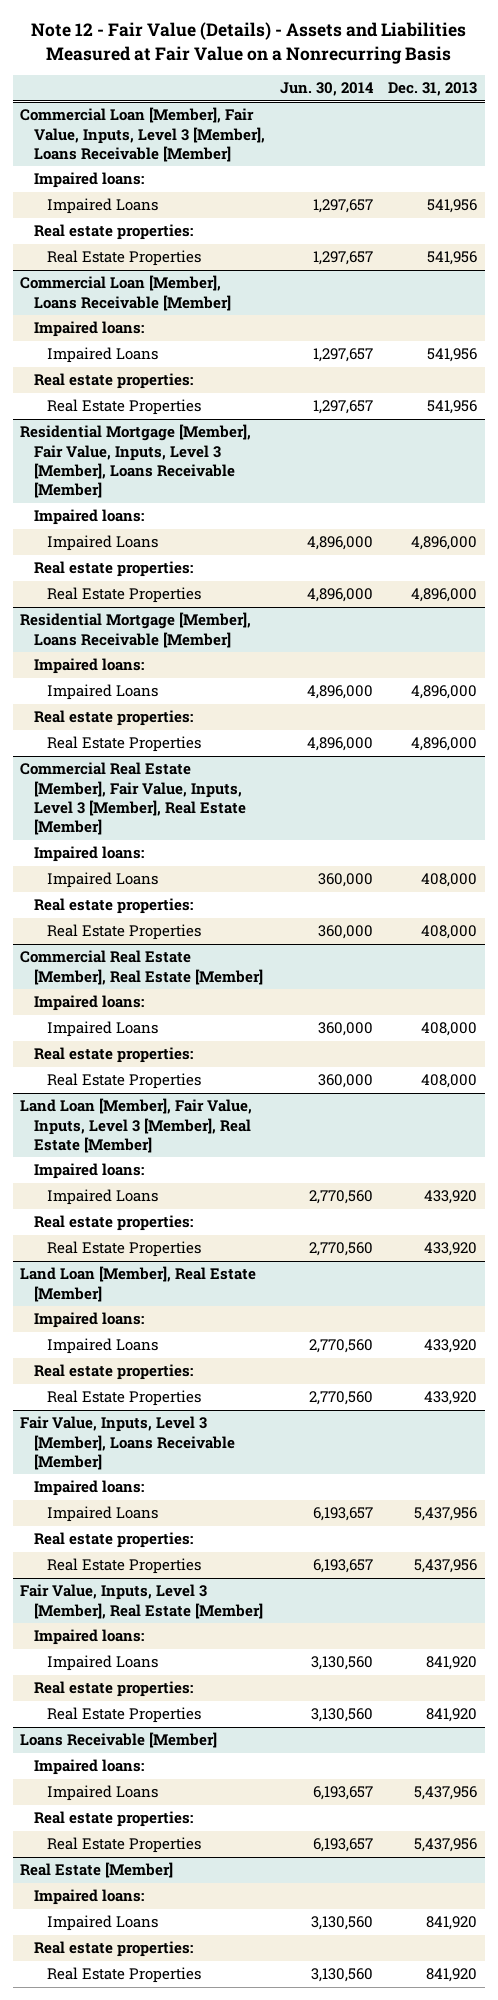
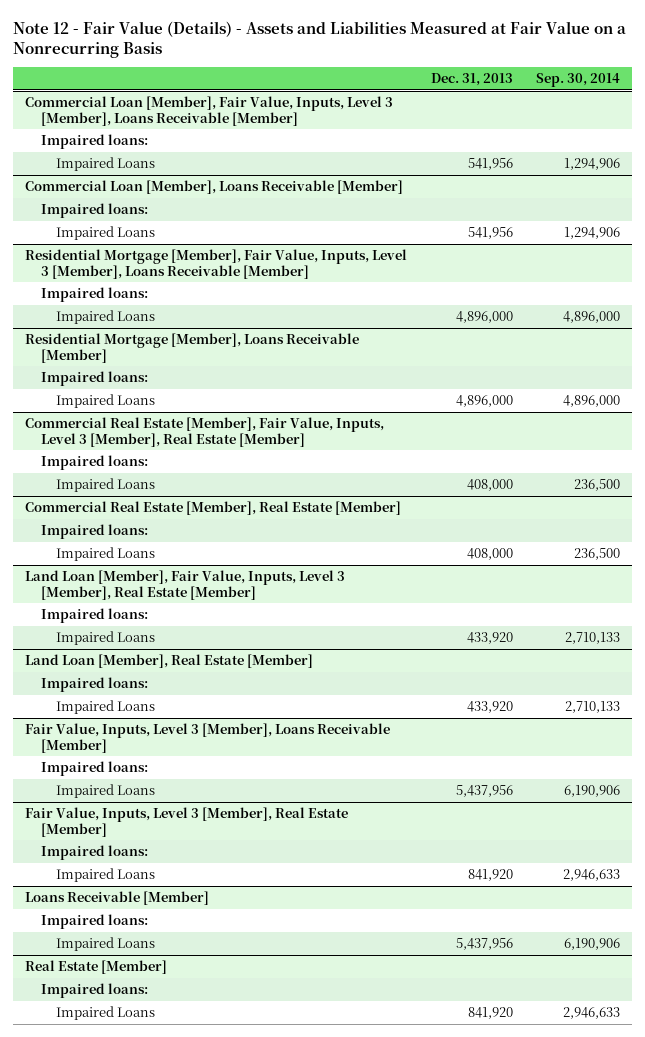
- | Jun. 30, 2014 | Dec. 31, 2013
+ | Dec. 31, 2013 | Sep. 30, 2014
@ Commercial Loan [Member], Fair Value, Inputs, Level 3 [Member], Loans Receivable [Member]
- Real estate properties:
- Real Estate Properties | 1,297,657 | 541,956
@ Commercial Loan [Member], Loans Receivable [Member]
- Real estate properties:
- Real Estate Properties | 1,297,657 | 541,956
@ Residential Mortgage [Member], Fair Value, Inputs, Level 3 [Member], Loans Receivable [Member]
- Real estate properties:
- Real Estate Properties | 4,896,000 | 4,896,000
@ Residential Mortgage [Member], Loans Receivable [Member]
- Real estate properties:
- Real Estate Properties | 4,896,000 | 4,896,000
@ Commercial Real Estate [Member], Fair Value, Inputs, Level 3 [Member], Real Estate [Member]
- Real estate properties:
- Real Estate Properties | 360,000 | 408,000
@ Commercial Real Estate [Member], Real Estate [Member]
- Real estate properties:
- Real Estate Properties | 360,000 | 408,000
@ Land Loan [Member], Fair Value, Inputs, Level 3 [Member], Real Estate [Member]
- Real estate properties:
- Real Estate Properties | 2,770,560 | 433,920
@ Land Loan [Member], Real Estate [Member]
- Real estate properties:
- Real Estate Properties | 2,770,560 | 433,920
@ Fair Value, Inputs, Level 3 [Member], Loans Receivable [Member]
- Real estate properties:
- Real Estate Properties | 6,193,657 | 5,437,956
@ Fair Value, Inputs, Level 3 [Member], Real Estate [Member]
- Real estate properties:
- Real Estate Properties | 3,130,560 | 841,920
@ Loans Receivable [Member]
- Real estate properties:
- Real Estate Properties | 6,193,657 | 5,437,956
@ Real Estate [Member]
- Real estate properties:
- Real Estate Properties | 3,130,560 | 841,920

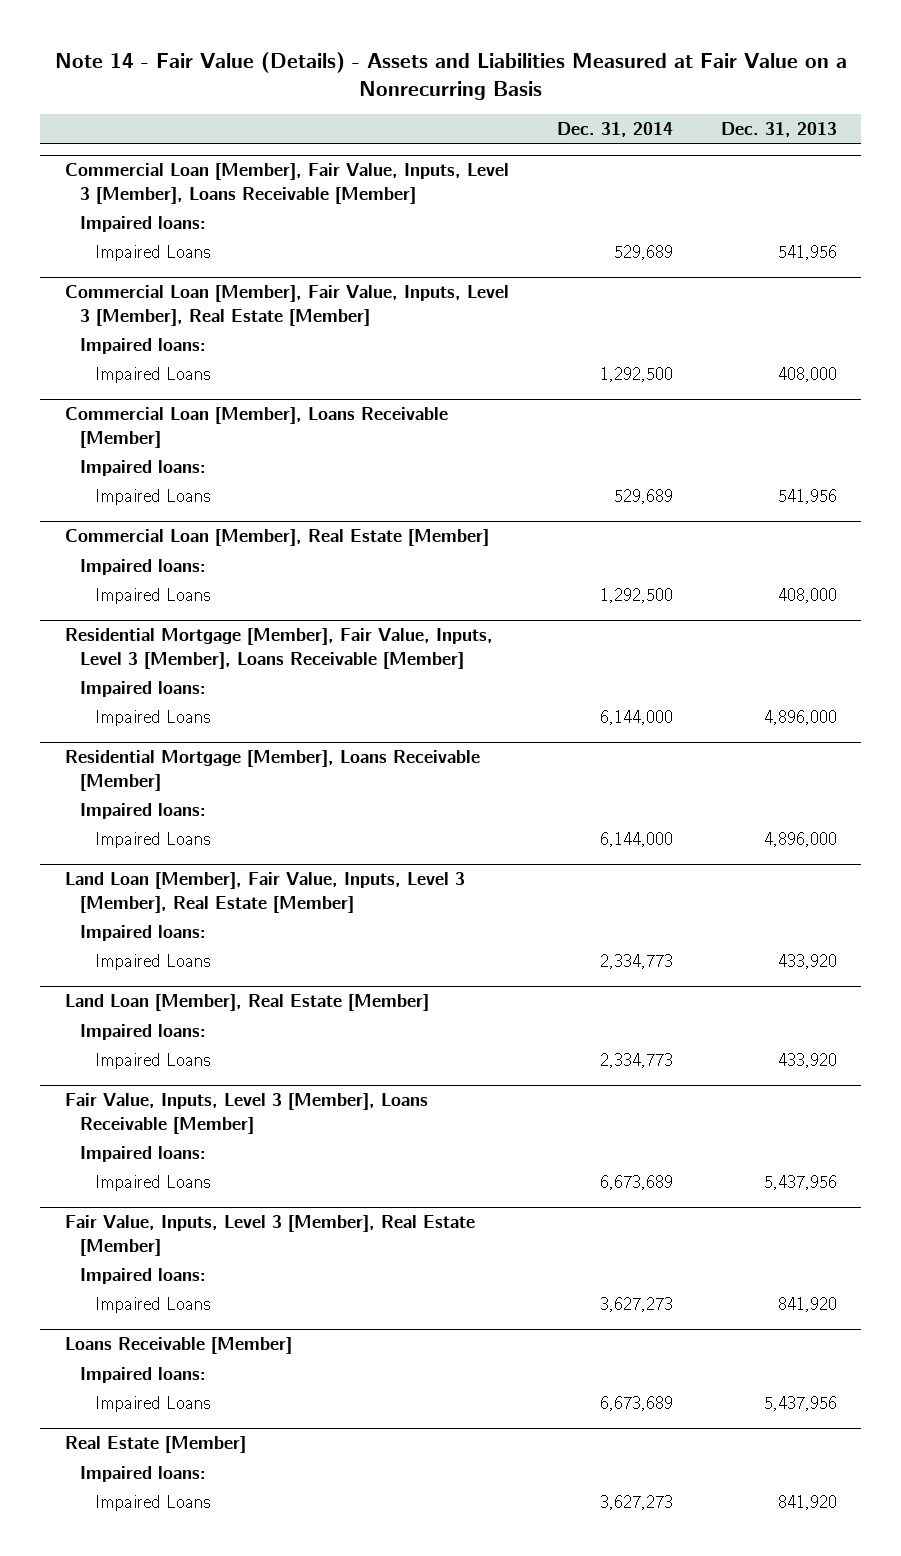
- Note 12 - Fair Value (Details) - Assets and Liabilities Measured at Fair Value on a Nonrecurring Basis
+ Note 14 - Fair Value (Details) - Assets and Liabilities Measured at Fair Value on a Nonrecurring Basis
- | Dec. 31, 2013 | Sep. 30, 2014
+ | Dec. 31, 2014 | Dec. 31, 2013
+ Commercial Loan [Member], Fair Value, Inputs, Level 3 [Member], Real Estate [Member]
+ Impaired loans:
+ Impaired Loans | 1,292,500 | 408,000
+ Commercial Loan [Member], Real Estate [Member]
+ Impaired loans:
+ Impaired Loans | 1,292,500 | 408,000
- Commercial Real Estate [Member], Fair Value, Inputs, Level 3 [Member], Real Estate [Member]
- Impaired loans:
- Impaired Loans | 408,000 | 236,500
- Commercial Real Estate [Member], Real Estate [Member]
- Impaired loans:
- Impaired Loans | 408,000 | 236,500

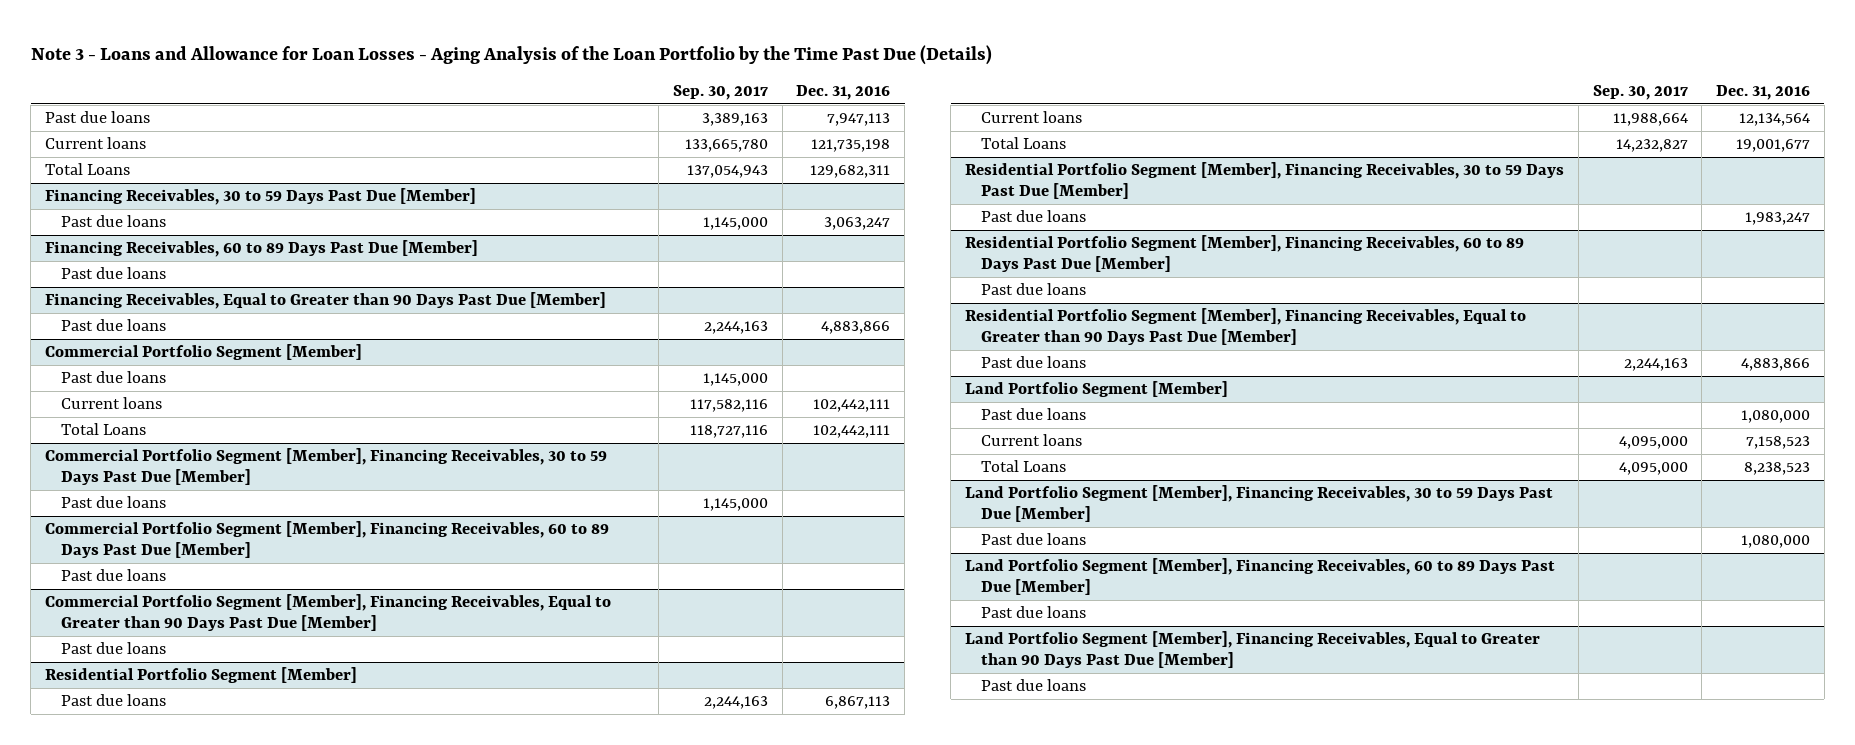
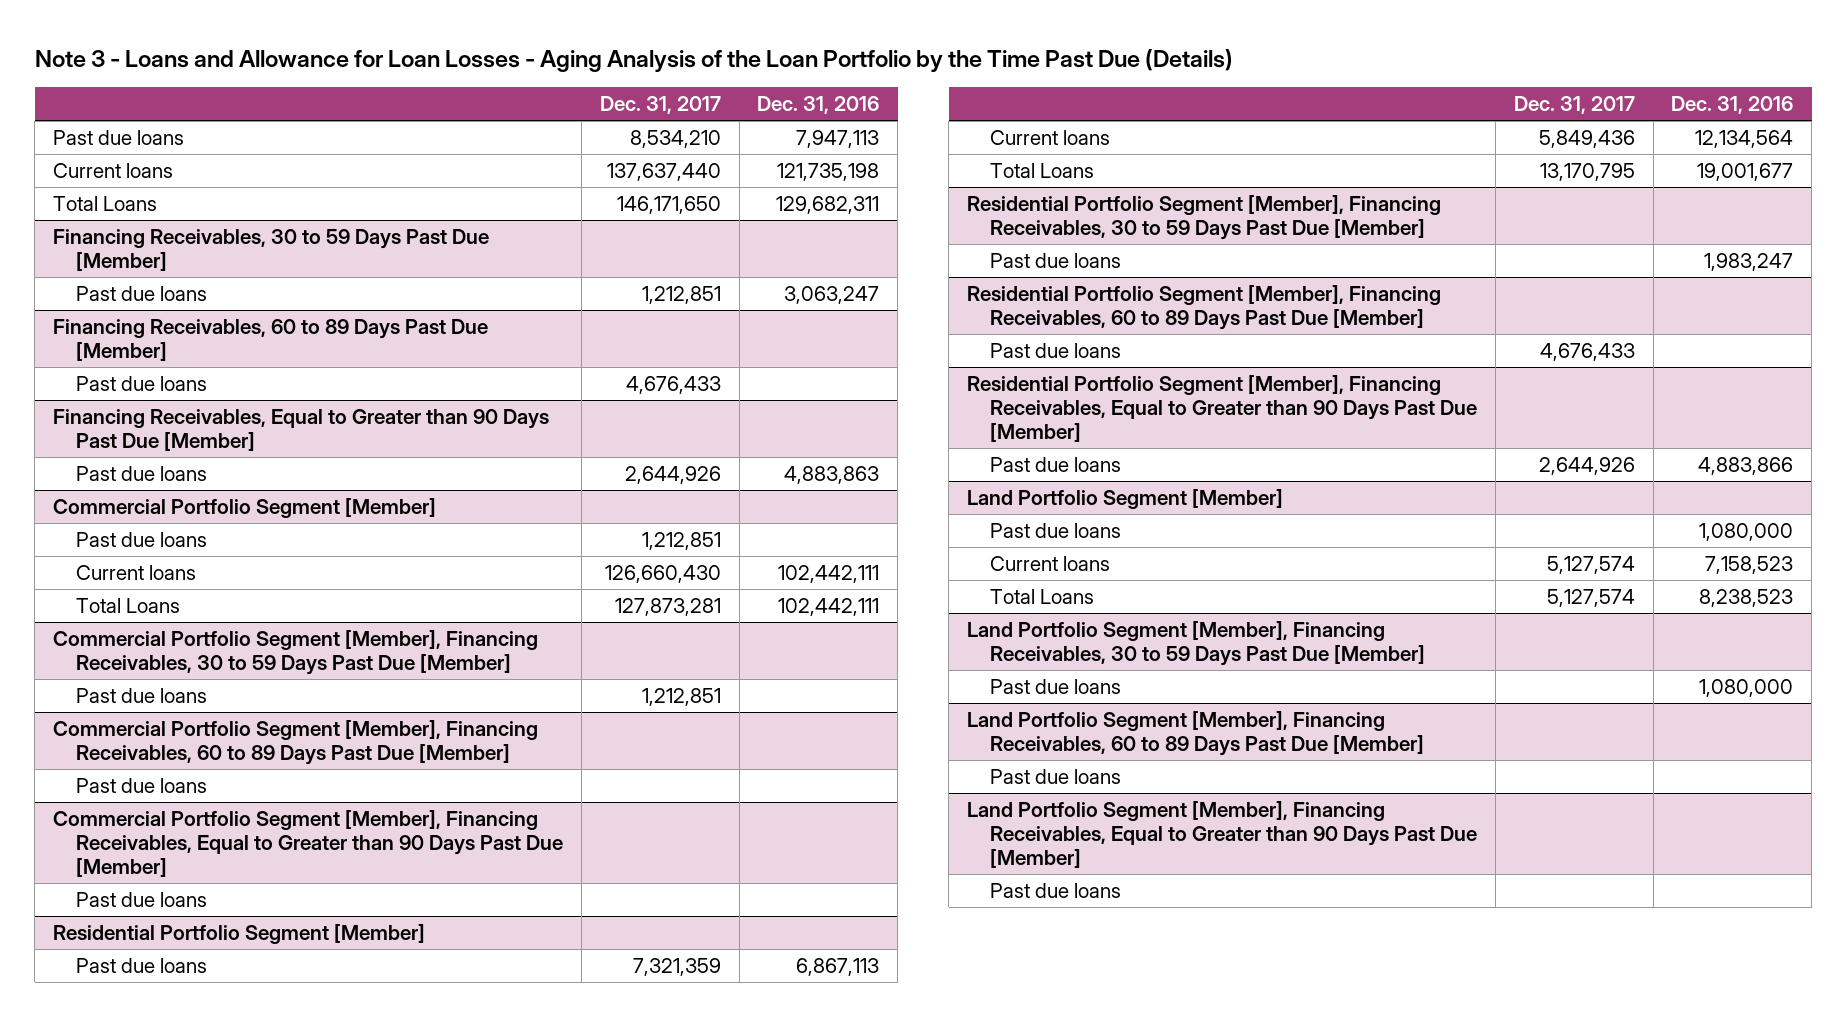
- | Sep. 30, 2017 | Dec. 31, 2016
+ | Dec. 31, 2017 | Dec. 31, 2016
@ Financing Receivables, Equal to Greater than 90 Days Past Due [Member]
- Past due loans | 2,244,163 | 4,883,866
+ Past due loans | 2,644,926 | 4,883,863

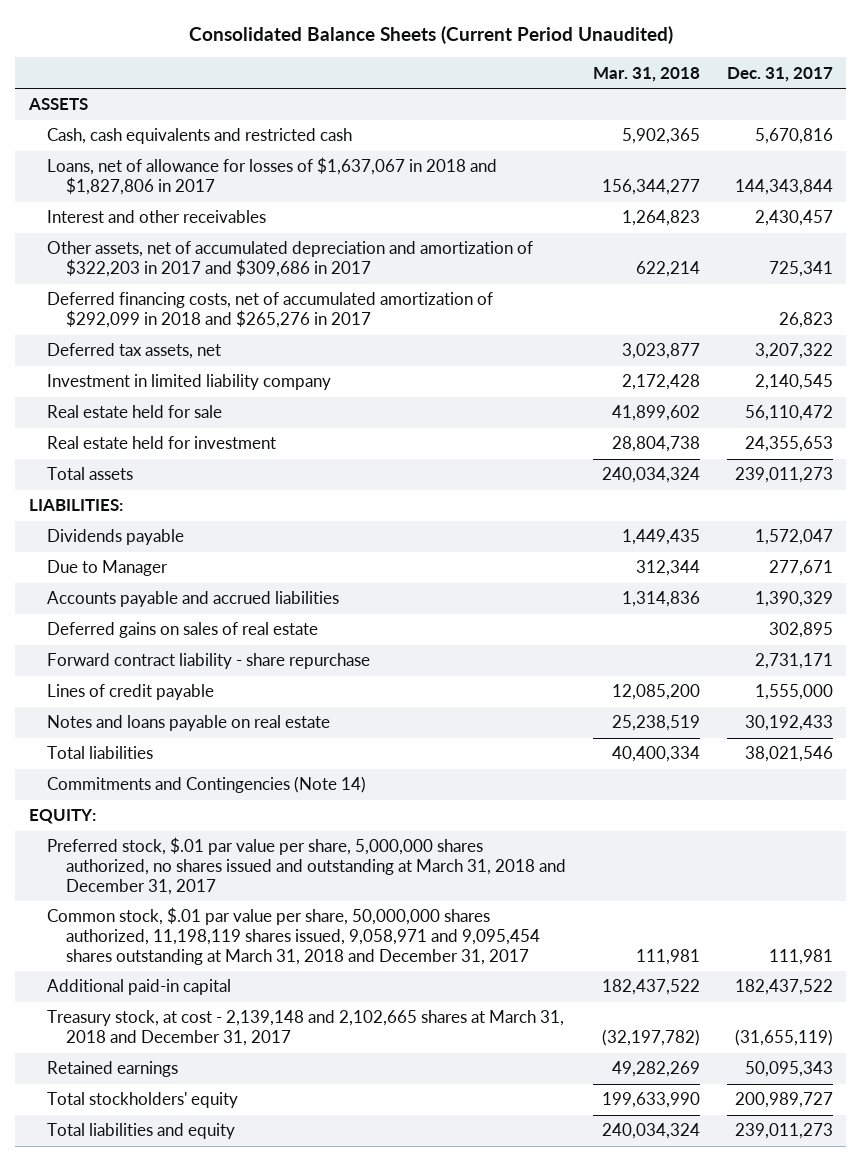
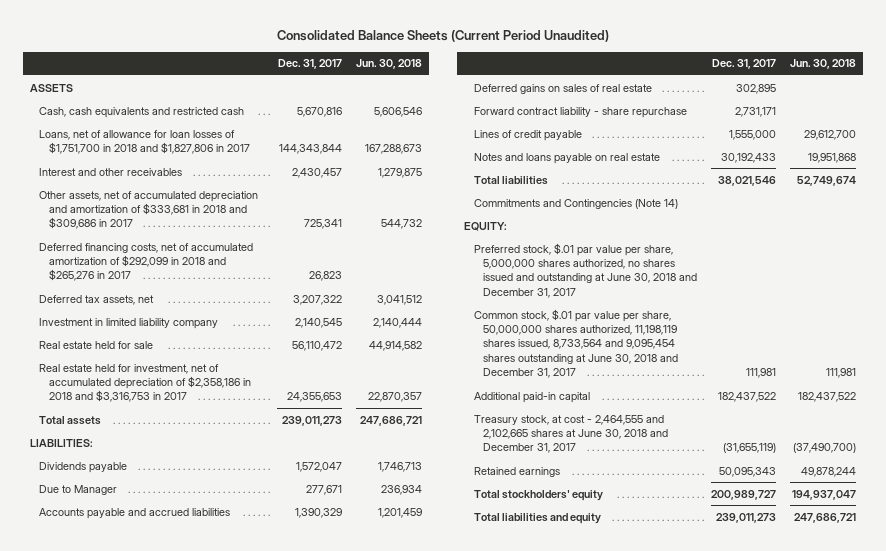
- | Mar. 31, 2018 | Dec. 31, 2017
+ | Dec. 31, 2017 | Jun. 30, 2018
- Loans, net of allowance for losses of $1,637,067 in 2018 and $1,827,806 in 2017 | 156,344,277 | 144,343,844
+ Loans, net of allowance for loan losses of $1,751,700 in 2018 and $1,827,806 in 2017 | 144,343,844 | 167,288,673
- Other assets, net of accumulated depreciation and amortization of $322,203 in 2017 and $309,686 in 2017 | 622,214 | 725,341
+ Other assets, net of accumulated depreciation and amortization of $333,681 in 2018 and $309,686 in 2017 | 725,341 | 544,732
- Real estate held for investment | 28,804,738 | 24,355,653
+ Real estate held for investment, net of accumulated depreciation of $2,358,186 in 2018 and $3,316,753 in 2017 | 24,355,653 | 22,870,357
- Preferred stock, $.01 par value per share, 5,000,000 shares authorized, no shares issued and outstanding at March 31, 2018 and December 31, 2017
- Common stock, $.01 par value per share, 50,000,000 shares authorized, 11,198,119 shares issued, 9,058,971 and 9,095,454 shares outstanding at March 31, 2018 and December 31, 2017 | 111,981 | 111,981
+ Preferred stock, $.01 par value per share, 5,000,000 shares authorized, no shares issued and outstanding at June 30, 2018 and December 31, 2017
+ Common stock, $.01 par value per share, 50,000,000 shares authorized, 11,198,119 shares issued, 8,733,564 and 9,095,454 shares outstanding at June 30, 2018 and December 31, 2017 | 111,981 | 111,981
- Treasury stock, at cost - 2,139,148 and 2,102,665 shares at March 31, 2018 and December 31, 2017 | (32,197,782) | (31,655,119)
+ Treasury stock, at cost - 2,464,555 and 2,102,665 shares at June 30, 2018 and December 31, 2017 | (31,655,119) | (37,490,700)

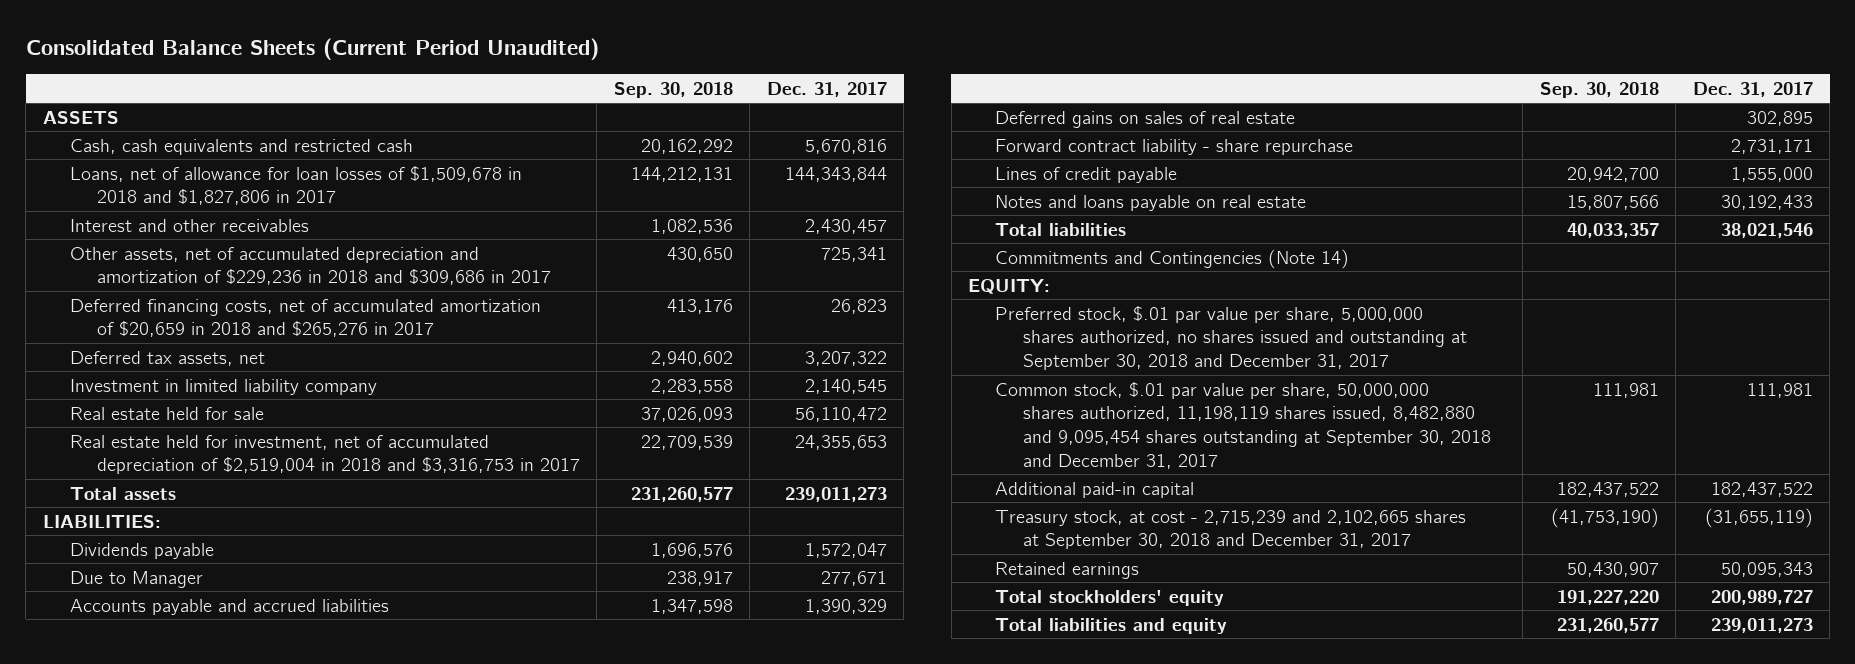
- | Dec. 31, 2017 | Jun. 30, 2018
+ | Sep. 30, 2018 | Dec. 31, 2017
- Loans, net of allowance for loan losses of $1,751,700 in 2018 and $1,827,806 in 2017 | 144,343,844 | 167,288,673
+ Loans, net of allowance for loan losses of $1,509,678 in 2018 and $1,827,806 in 2017 | 144,212,131 | 144,343,844
- Other assets, net of accumulated depreciation and amortization of $333,681 in 2018 and $309,686 in 2017 | 725,341 | 544,732
- Deferred financing costs, net of accumulated amortization of $292,099 in 2018 and $265,276 in 2017 | 26,823 |
+ Other assets, net of accumulated depreciation and amortization of $229,236 in 2018 and $309,686 in 2017 | 430,650 | 725,341
+ Deferred financing costs, net of accumulated amortization of $20,659 in 2018 and $265,276 in 2017 | 413,176 | 26,823
- Real estate held for investment, net of accumulated depreciation of $2,358,186 in 2018 and $3,316,753 in 2017 | 24,355,653 | 22,870,357
+ Real estate held for investment, net of accumulated depreciation of $2,519,004 in 2018 and $3,316,753 in 2017 | 22,709,539 | 24,355,653
- Preferred stock, $.01 par value per share, 5,000,000 shares authorized, no shares issued and outstanding at June 30, 2018 and December 31, 2017
- Common stock, $.01 par value per share, 50,000,000 shares authorized, 11,198,119 shares issued, 8,733,564 and 9,095,454 shares outstanding at June 30, 2018 and December 31, 2017 | 111,981 | 111,981
+ Preferred stock, $.01 par value per share, 5,000,000 shares authorized, no shares issued and outstanding at September 30, 2018 and December 31, 2017
+ Common stock, $.01 par value per share, 50,000,000 shares authorized, 11,198,119 shares issued, 8,482,880 and 9,095,454 shares outstanding at September 30, 2018 and December 31, 2017 | 111,981 | 111,981
- Treasury stock, at cost - 2,464,555 and 2,102,665 shares at June 30, 2018 and December 31, 2017 | (31,655,119) | (37,490,700)
+ Treasury stock, at cost - 2,715,239 and 2,102,665 shares at September 30, 2018 and December 31, 2017 | (41,753,190) | (31,655,119)

